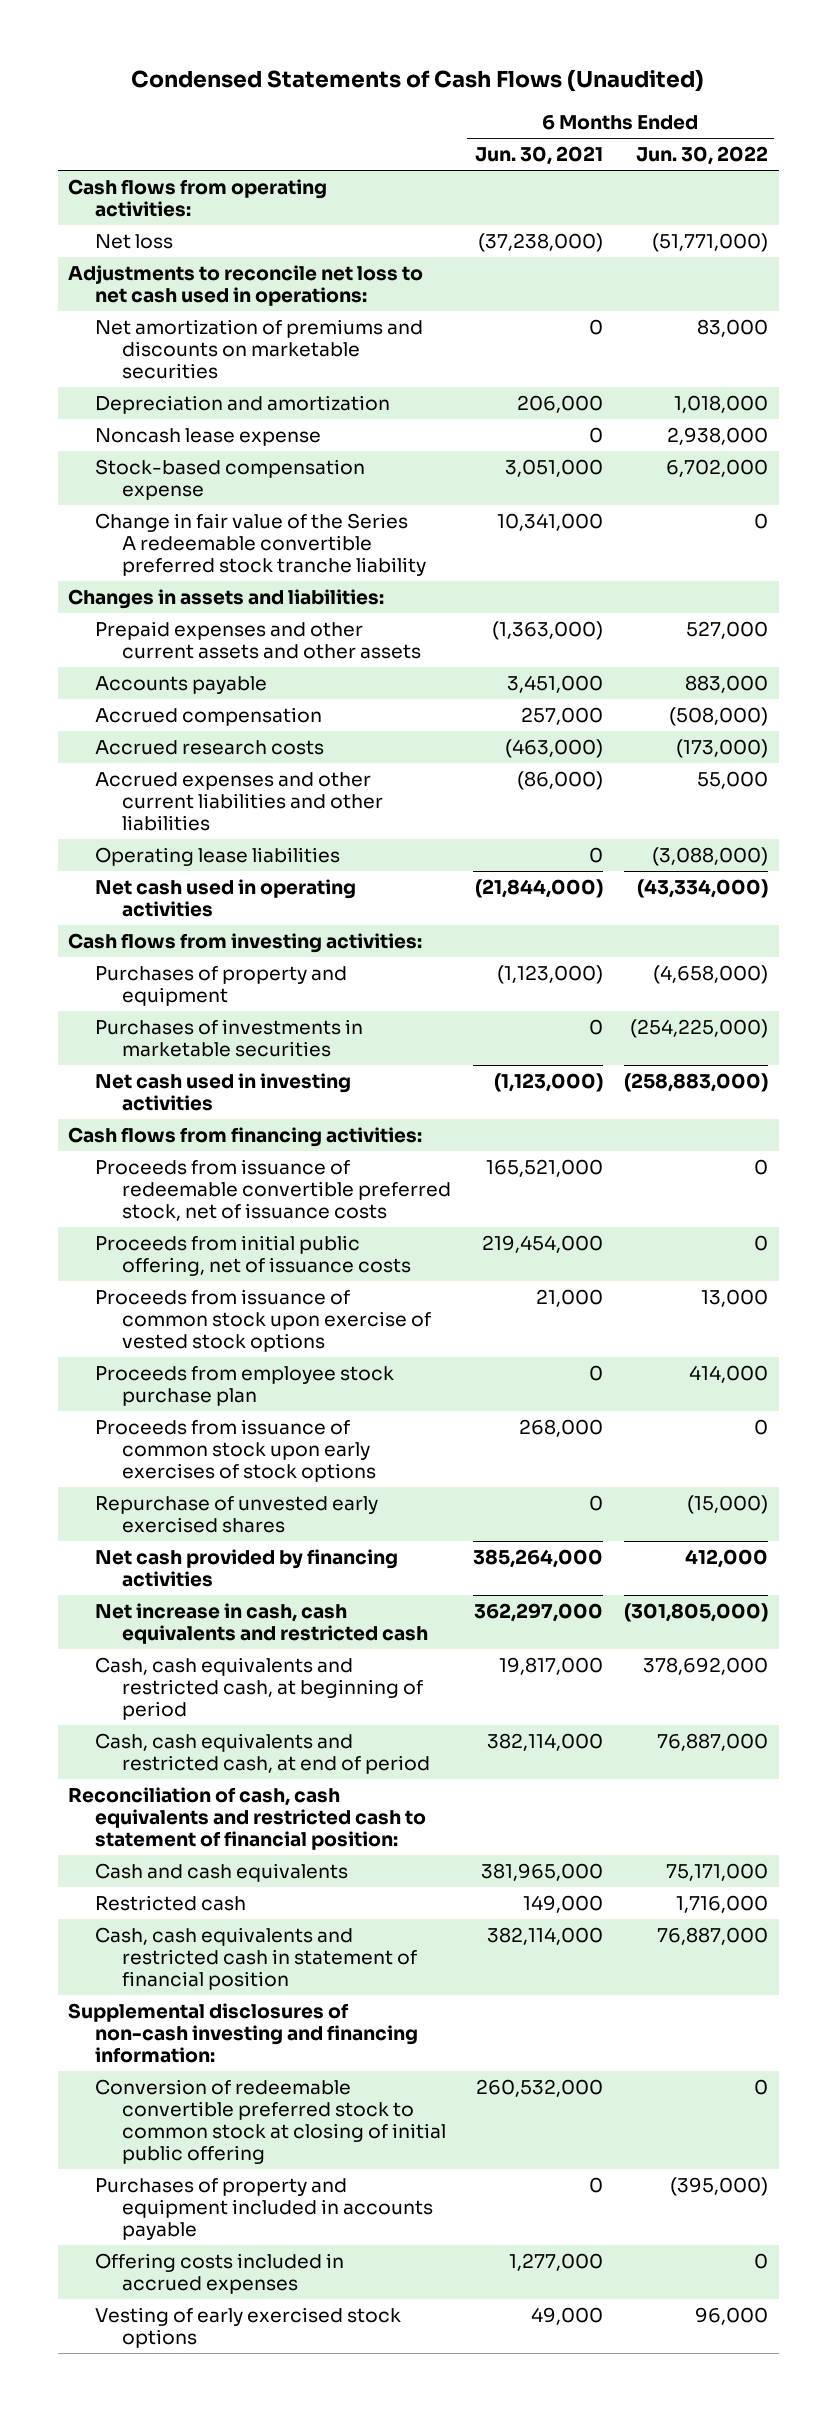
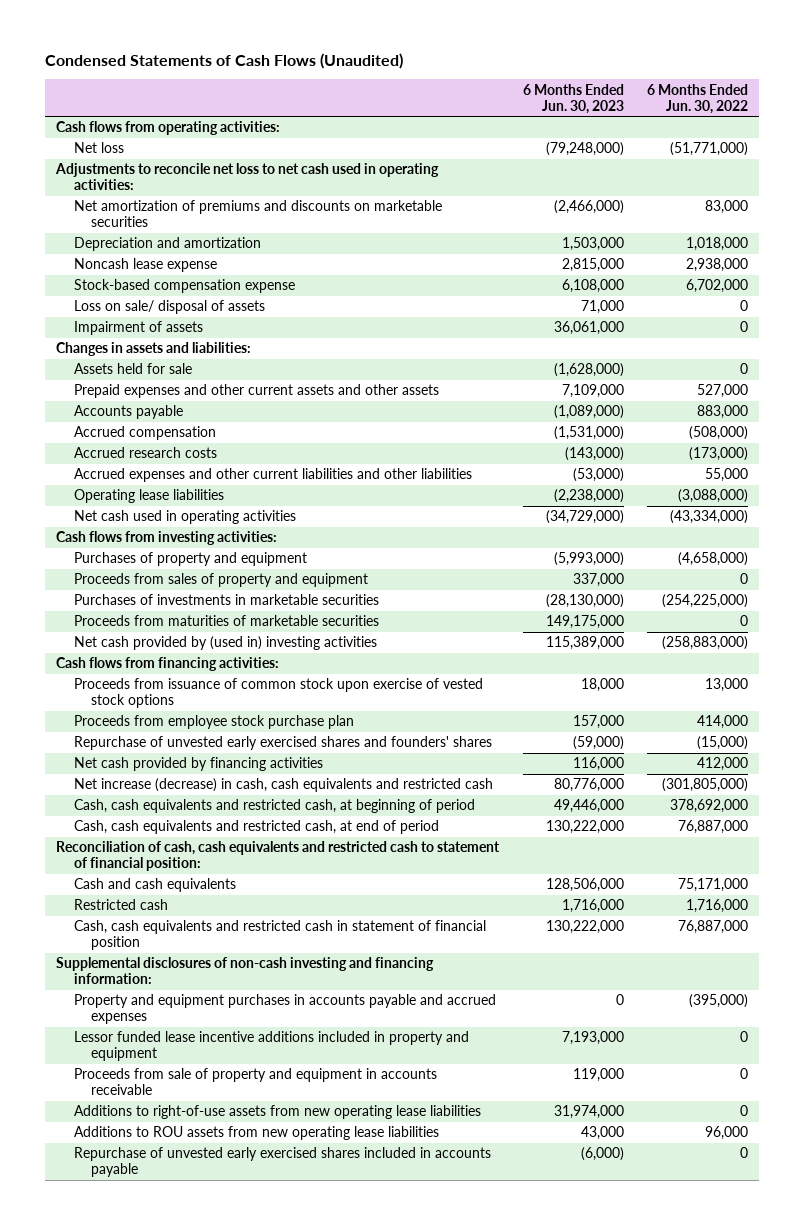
- | 6 Months Ended Jun. 30, 2021 | 6 Months Ended Jun. 30, 2022
+ | 6 Months Ended Jun. 30, 2023 | 6 Months Ended Jun. 30, 2022
- Adjustments to reconcile net loss to net cash used in operations:
+ Adjustments to reconcile net loss to net cash used in operating activities:
- Change in fair value of the Series A redeemable convertible preferred stock tranche liability | 10,341,000 | 0
+ Loss on sale/ disposal of assets | 71,000 | 0
+ Impairment of assets | 36,061,000 | 0
+ Assets held for sale | (1,628,000) | 0
+ Proceeds from sales of property and equipment | 337,000 | 0
- Net cash used in investing activities | (1,123,000) | (258,883,000)
+ Proceeds from maturities of marketable securities | 149,175,000 | 0
+ Net cash provided by (used in) investing activities | 115,389,000 | (258,883,000)
- Proceeds from issuance of redeemable convertible preferred stock, net of issuance costs | 165,521,000 | 0
- Proceeds from initial public offering, net of issuance costs | 219,454,000 | 0
- Proceeds from issuance of common stock upon early exercises of stock options | 268,000 | 0
- Repurchase of unvested early exercised shares | 0 | (15,000)
+ Repurchase of unvested early exercised shares and founders' shares | (59,000) | (15,000)
- Net increase in cash, cash equivalents and restricted cash | 362,297,000 | (301,805,000)
+ Net increase (decrease) in cash, cash equivalents and restricted cash | 80,776,000 | (301,805,000)
- Conversion of redeemable convertible preferred stock to common stock at closing of initial public offering | 260,532,000 | 0
- Purchases of property and equipment included in accounts payable | 0 | (395,000)
- Offering costs included in accrued expenses | 1,277,000 | 0
- Vesting of early exercised stock options | 49,000 | 96,000
+ Property and equipment purchases in accounts payable and accrued expenses | 0 | (395,000)
+ Lessor funded lease incentive additions included in property and equipment | 7,193,000 | 0
+ Proceeds from sale of property and equipment in accounts receivable | 119,000 | 0
+ Additions to right-of-use assets from new operating lease liabilities | 31,974,000 | 0
+ Additions to ROU assets from new operating lease liabilities | 43,000 | 96,000
+ Repurchase of unvested early exercised shares included in accounts payable | (6,000) | 0

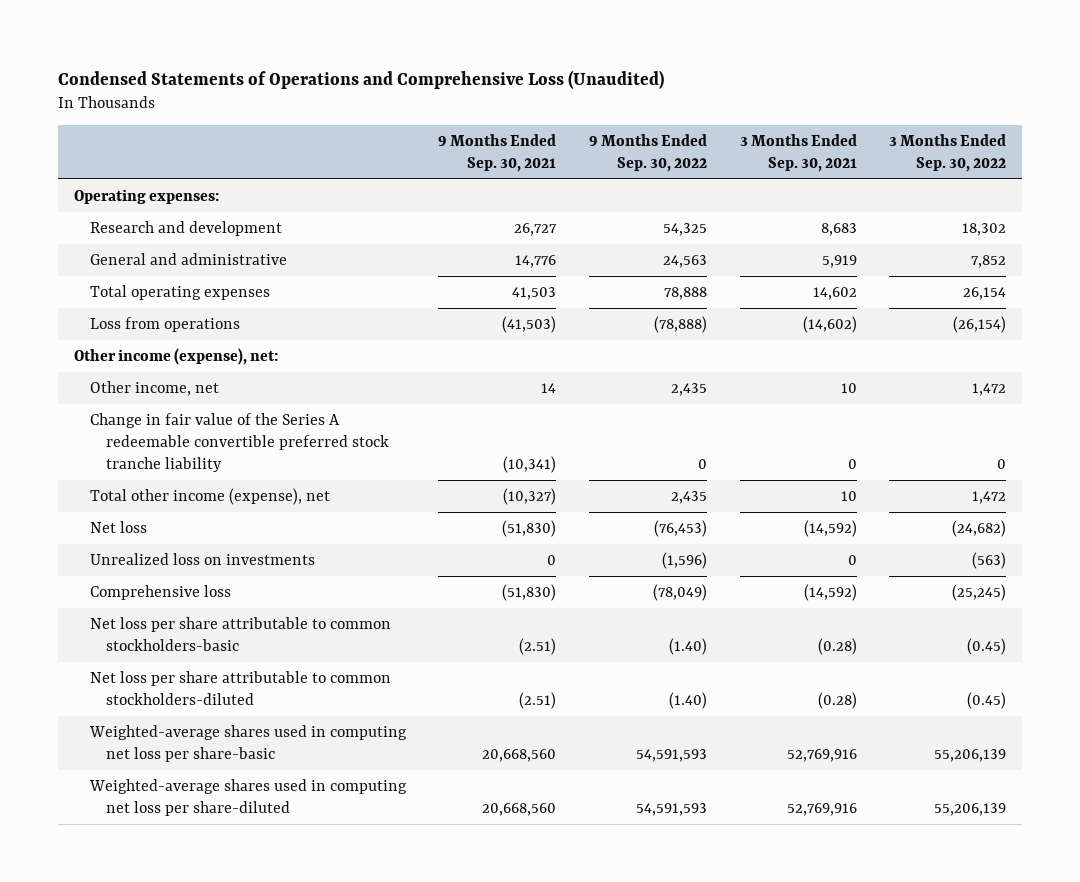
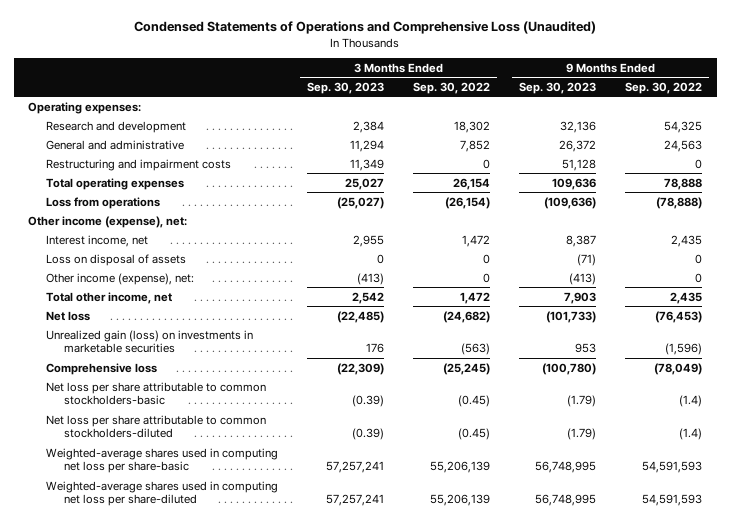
- | 9 Months Ended Sep. 30, 2021 | 9 Months Ended Sep. 30, 2022 | 3 Months Ended Sep. 30, 2021 | 3 Months Ended Sep. 30, 2022
+ | 3 Months Ended Sep. 30, 2023 | 3 Months Ended Sep. 30, 2022 | 9 Months Ended Sep. 30, 2023 | 9 Months Ended Sep. 30, 2022
+ Restructuring and impairment costs | 11,349 | 0 | 51,128 | 0
- Other income, net | 14 | 2,435 | 10 | 1,472
- Change in fair value of the Series A redeemable convertible preferred stock tranche liability | (10,341) | 0 | 0 | 0
- Total other income (expense), net | (10,327) | 2,435 | 10 | 1,472
+ Interest income, net | 2,955 | 1,472 | 8,387 | 2,435
+ Loss on disposal of assets | 0 | 0 | (71) | 0
+ Other income (expense), net: | (413) | 0 | (413) | 0
+ Total other income, net | 2,542 | 1,472 | 7,903 | 2,435
- Unrealized loss on investments | 0 | (1,596) | 0 | (563)
+ Unrealized gain (loss) on investments in marketable securities | 176 | (563) | 953 | (1,596)
- Net loss per share attributable to common stockholders-basic | (2.51) | (1.40) | (0.28) | (0.45)
- Net loss per share attributable to common stockholders-diluted | (2.51) | (1.40) | (0.28) | (0.45)
+ Net loss per share attributable to common stockholders-basic | (0.39) | (0.45) | (1.79) | (1.4)
+ Net loss per share attributable to common stockholders-diluted | (0.39) | (0.45) | (1.79) | (1.4)

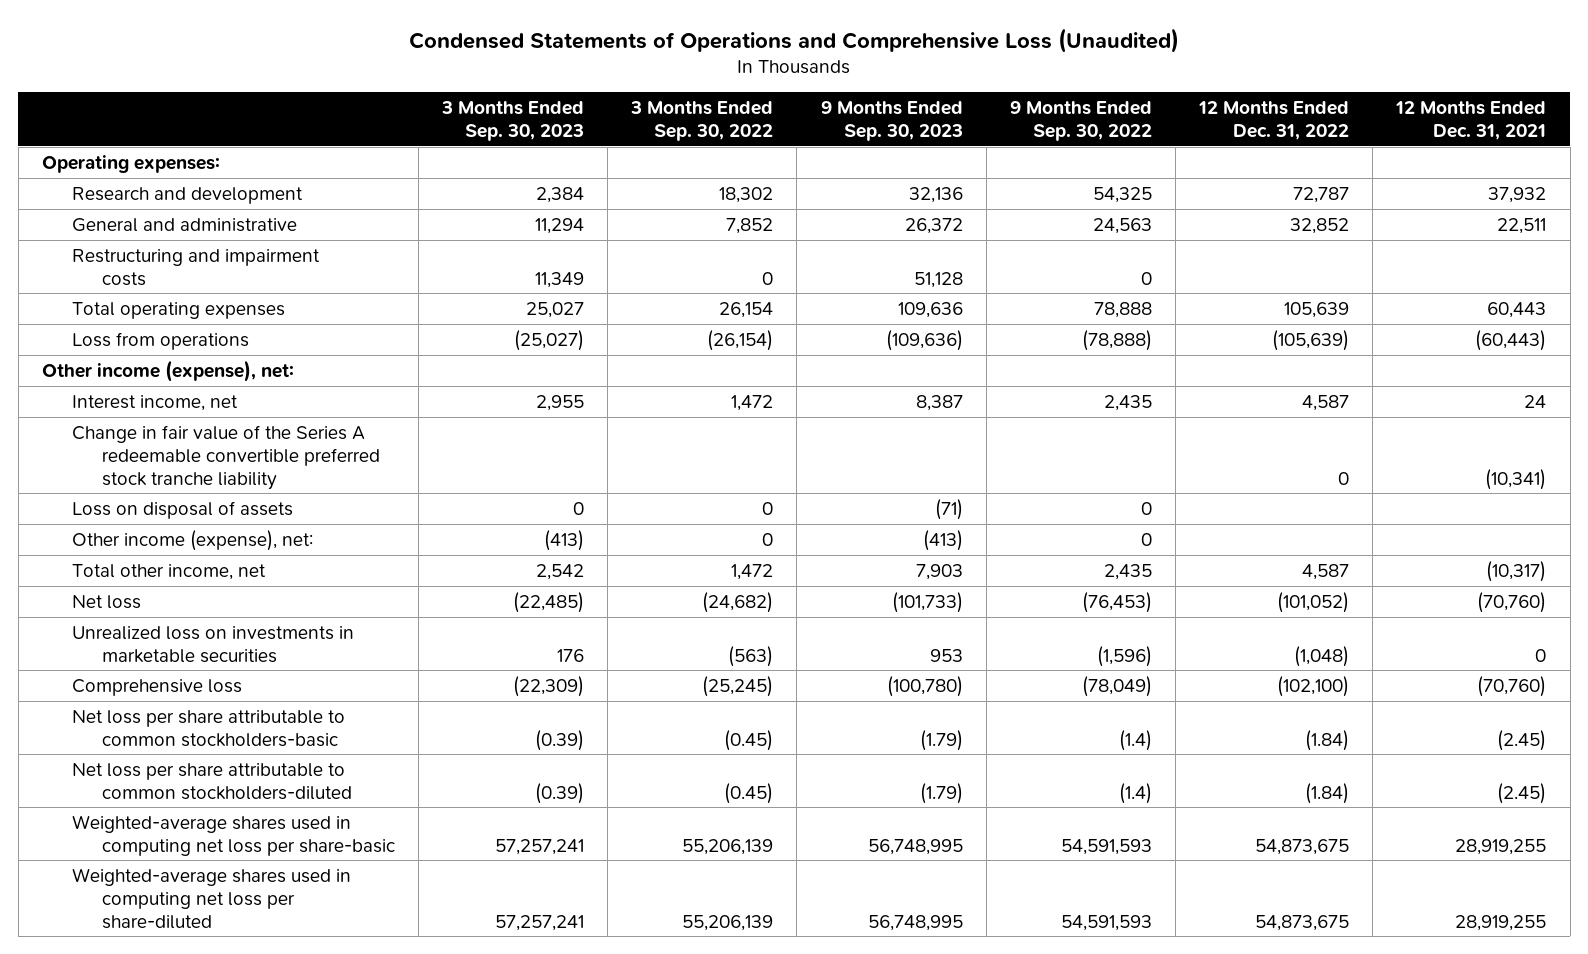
- | 3 Months Ended Sep. 30, 2023 | 3 Months Ended Sep. 30, 2022 | 9 Months Ended Sep. 30, 2023 | 9 Months Ended Sep. 30, 2022
+ | 3 Months Ended Sep. 30, 2023 | 3 Months Ended Sep. 30, 2022 | 9 Months Ended Sep. 30, 2023 | 9 Months Ended Sep. 30, 2022 | 12 Months Ended Dec. 31, 2022 | 12 Months Ended Dec. 31, 2021
+ Change in fair value of the Series A redeemable convertible preferred stock tranche liability | | | | | 0 | (10,341)
- Unrealized gain (loss) on investments in marketable securities | 176 | (563) | 953 | (1,596)
+ Unrealized loss on investments in marketable securities | 176 | (563) | 953 | (1,596) | (1,048) | 0

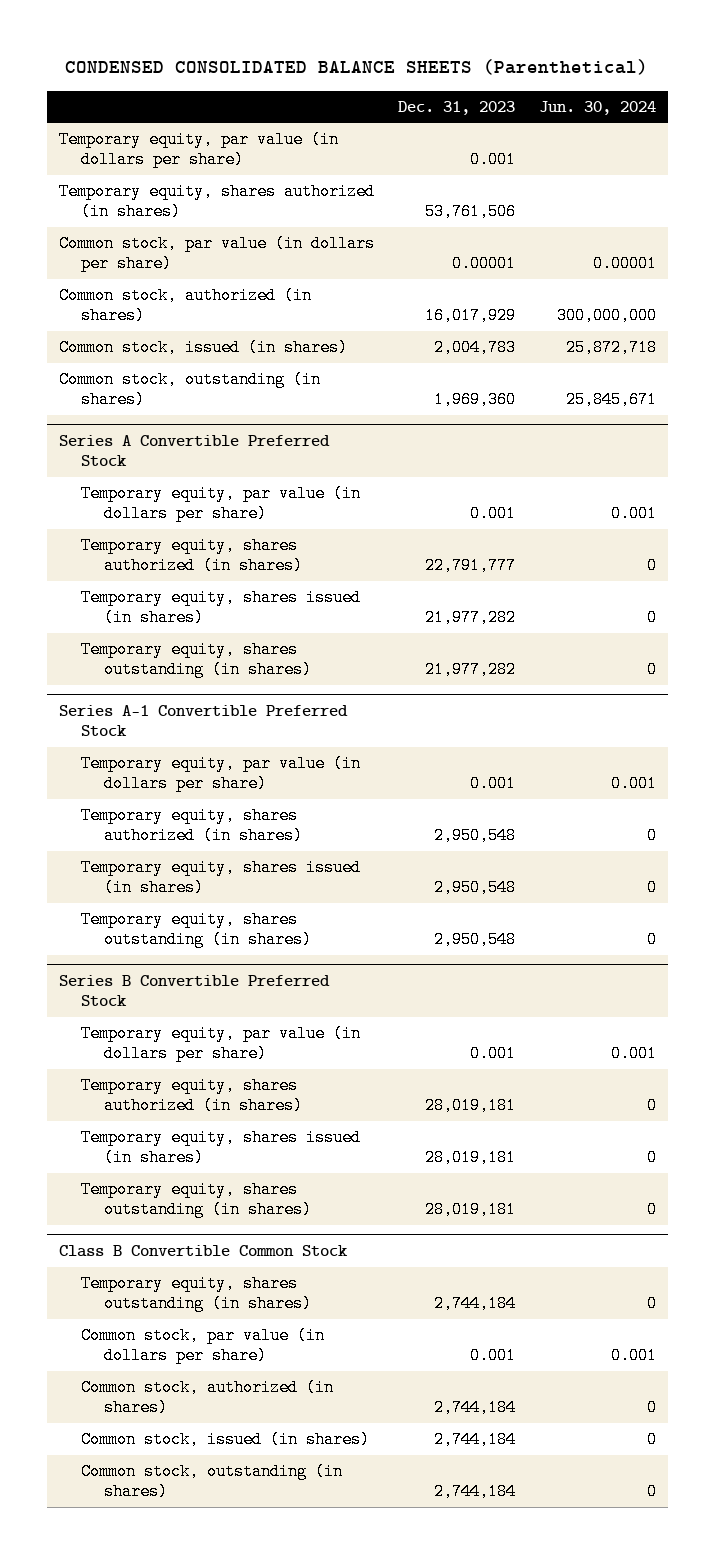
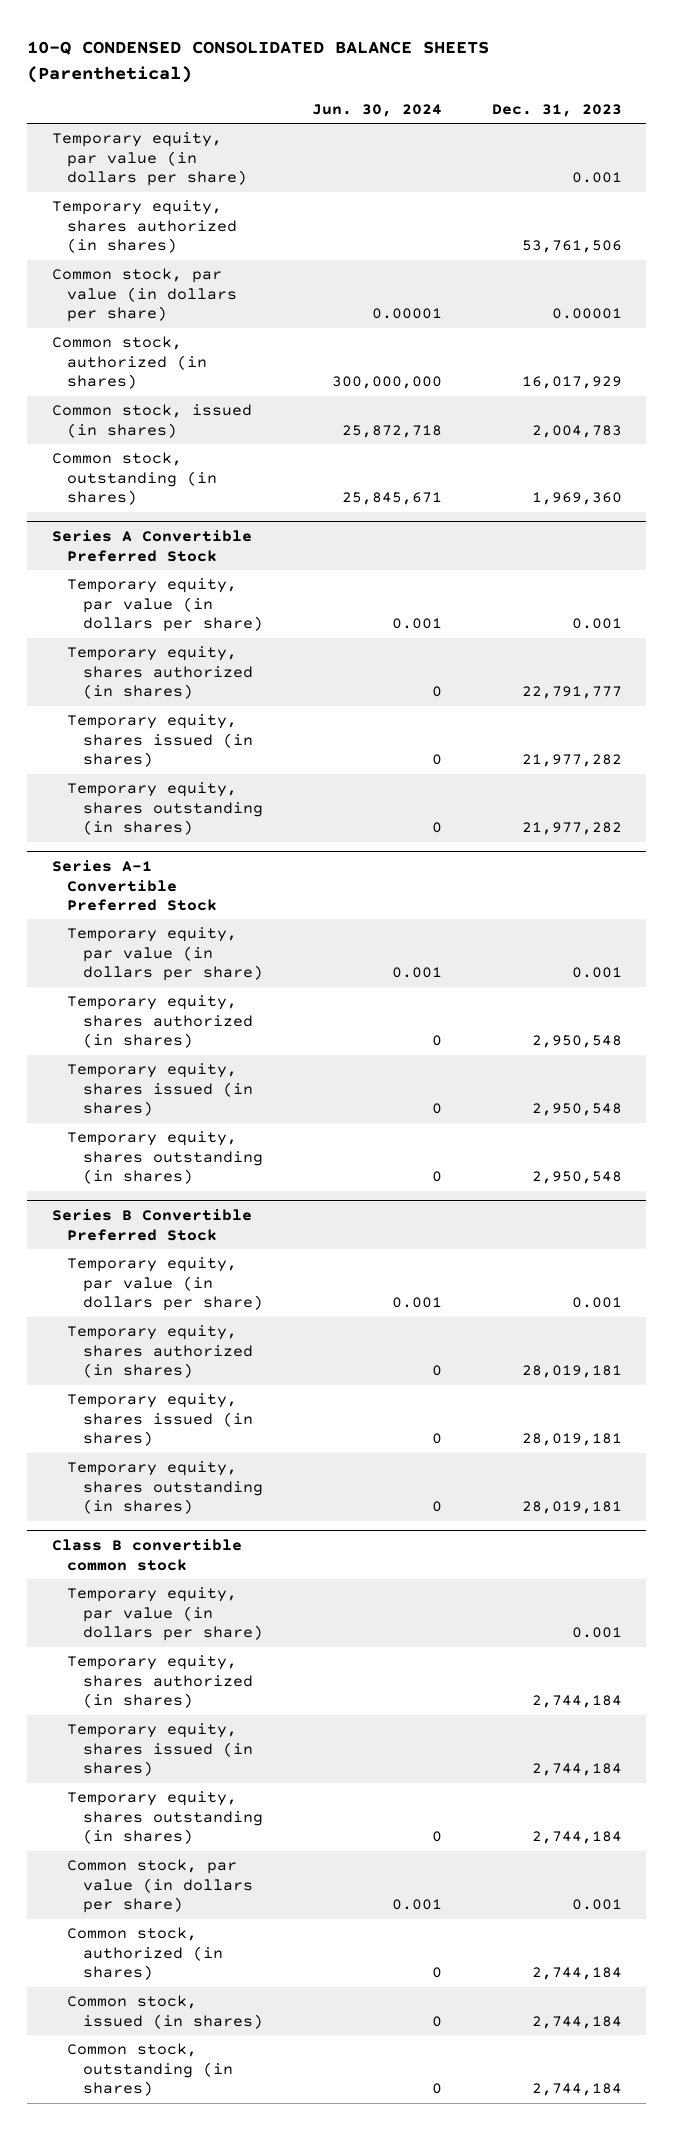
- CONDENSED CONSOLIDATED BALANCE SHEETS (Parenthetical)
+ 10-Q CONDENSED CONSOLIDATED BALANCE SHEETS (Parenthetical)
- | Dec. 31, 2023 | Jun. 30, 2024
+ | Jun. 30, 2024 | Dec. 31, 2023
- Class B Convertible Common Stock
+ Class B convertible common stock
+ Temporary equity, par value (in dollars per share) | | 0.001
+ Temporary equity, shares authorized (in shares) | | 2,744,184
+ Temporary equity, shares issued (in shares) | | 2,744,184

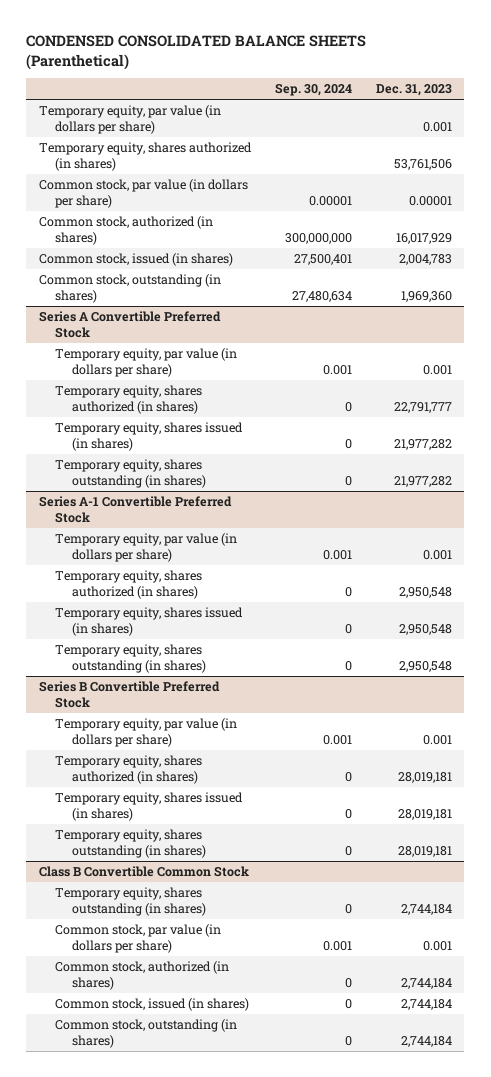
- 10-Q CONDENSED CONSOLIDATED BALANCE SHEETS (Parenthetical)
+ CONDENSED CONSOLIDATED BALANCE SHEETS (Parenthetical)
- | Jun. 30, 2024 | Dec. 31, 2023
+ | Sep. 30, 2024 | Dec. 31, 2023
- Class B convertible common stock
- Temporary equity, par value (in dollars per share) | | 0.001
- Temporary equity, shares authorized (in shares) | | 2,744,184
- Temporary equity, shares issued (in shares) | | 2,744,184
+ Class B Convertible Common Stock

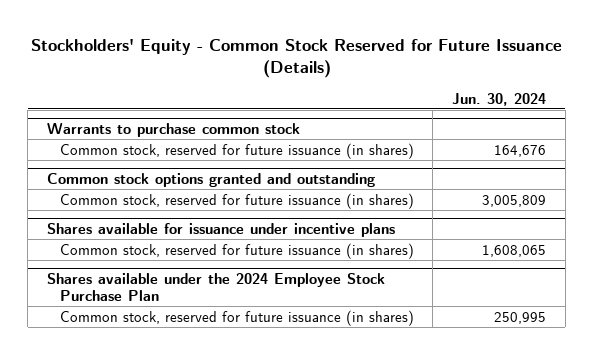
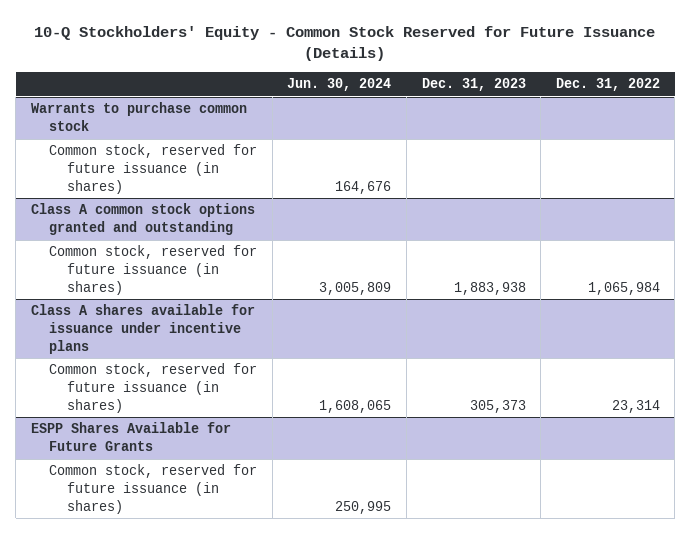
- Stockholders' Equity - Common Stock Reserved for Future Issuance (Details)
+ 10-Q Stockholders' Equity - Common Stock Reserved for Future Issuance (Details)
- | Jun. 30, 2024
+ | Jun. 30, 2024 | Dec. 31, 2023 | Dec. 31, 2022
- Common stock options granted and outstanding
+ Class A common stock options granted and outstanding
- Shares available for issuance under incentive plans
+ Class A shares available for issuance under incentive plans
- Shares available under the 2024 Employee Stock Purchase Plan
+ ESPP Shares Available for Future Grants

